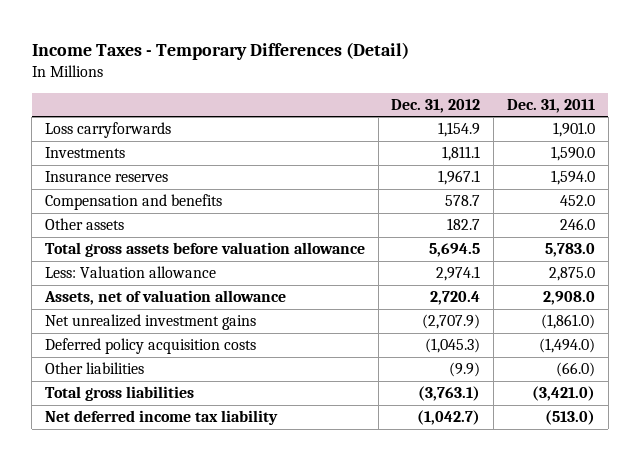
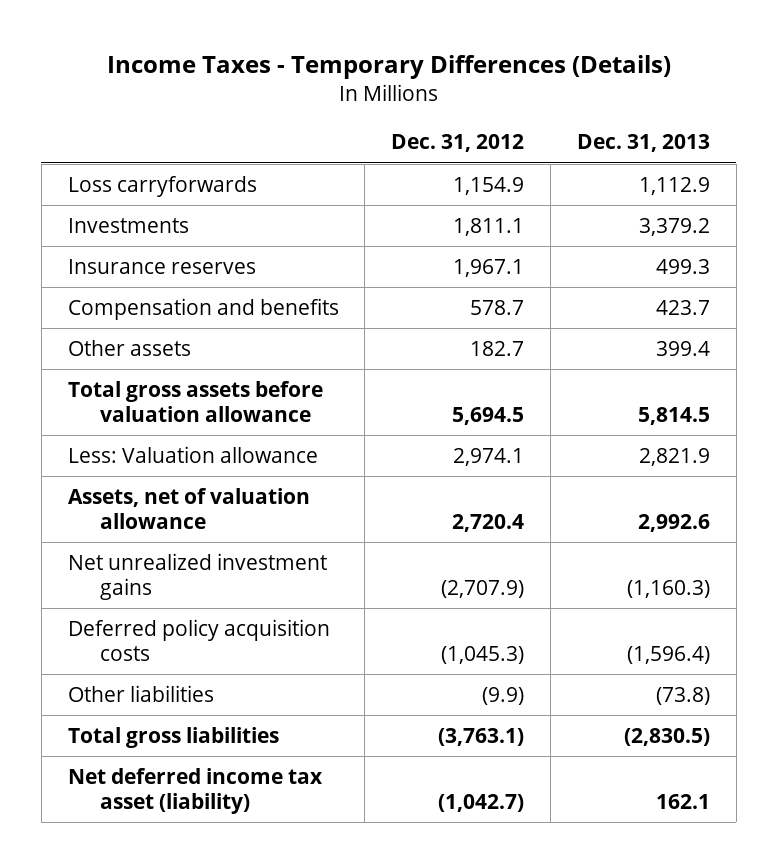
- Income Taxes - Temporary Differences (Detail)
+ Income Taxes - Temporary Differences (Details)
- | Dec. 31, 2012 | Dec. 31, 2011
+ | Dec. 31, 2012 | Dec. 31, 2013
- Net deferred income tax liability | (1,042.7) | (513.0)
+ Net deferred income tax asset (liability) | (1,042.7) | 162.1

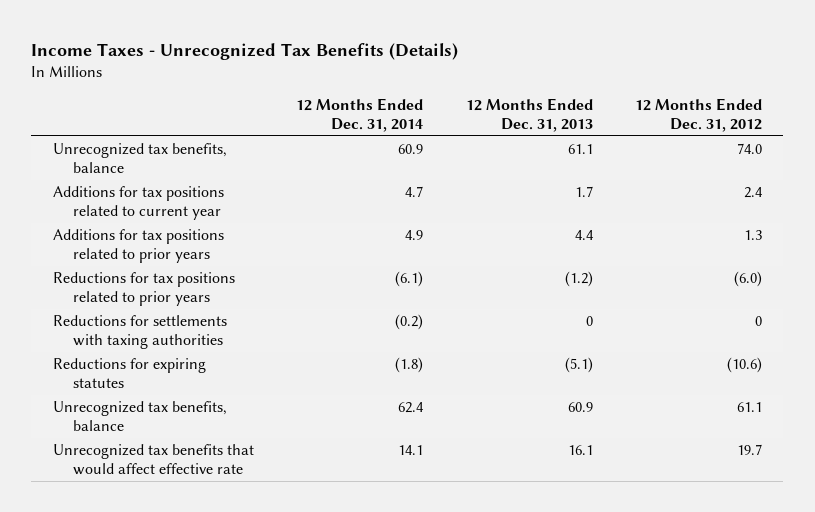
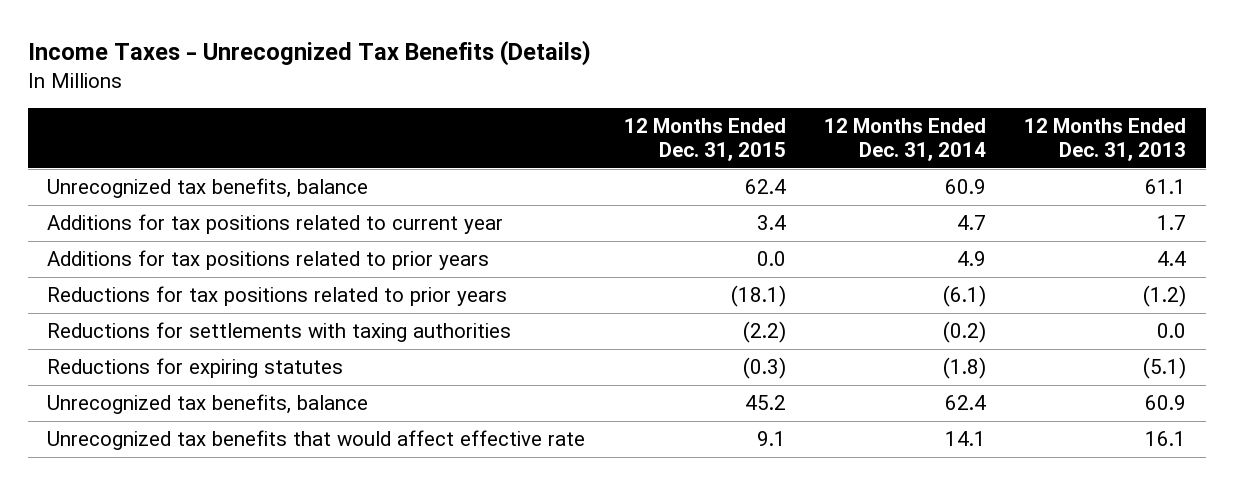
- | 12 Months Ended Dec. 31, 2014 | 12 Months Ended Dec. 31, 2013 | 12 Months Ended Dec. 31, 2012
+ | 12 Months Ended Dec. 31, 2015 | 12 Months Ended Dec. 31, 2014 | 12 Months Ended Dec. 31, 2013
- Reductions for settlements with taxing authorities | (0.2) | 0 | 0
+ Reductions for settlements with taxing authorities | (2.2) | (0.2) | 0.0

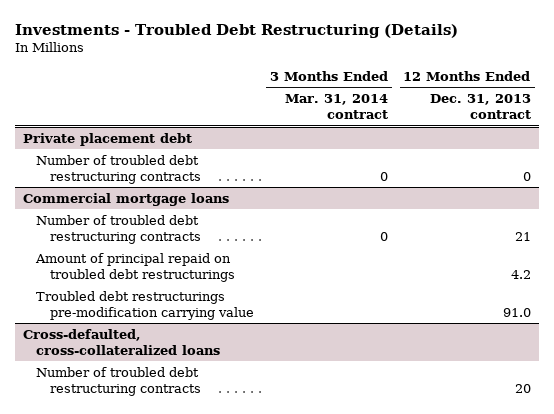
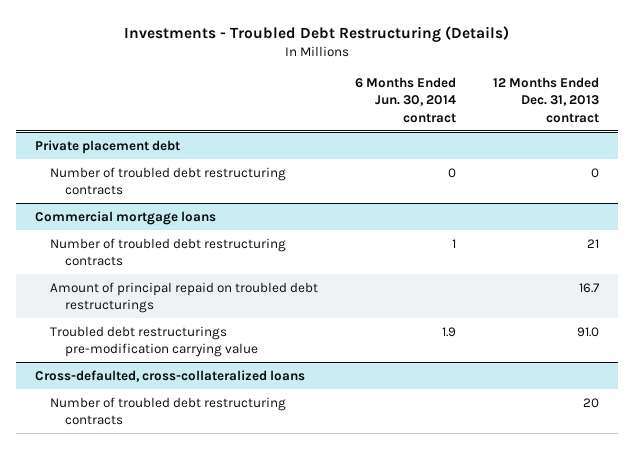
- | 3 Months Ended Mar. 31, 2014 contract | 12 Months Ended Dec. 31, 2013 contract
+ | 6 Months Ended Jun. 30, 2014 contract | 12 Months Ended Dec. 31, 2013 contract
@ Commercial mortgage loans
- Amount of principal repaid on troubled debt restructurings | | 4.2
+ Amount of principal repaid on troubled debt restructurings | | 16.7

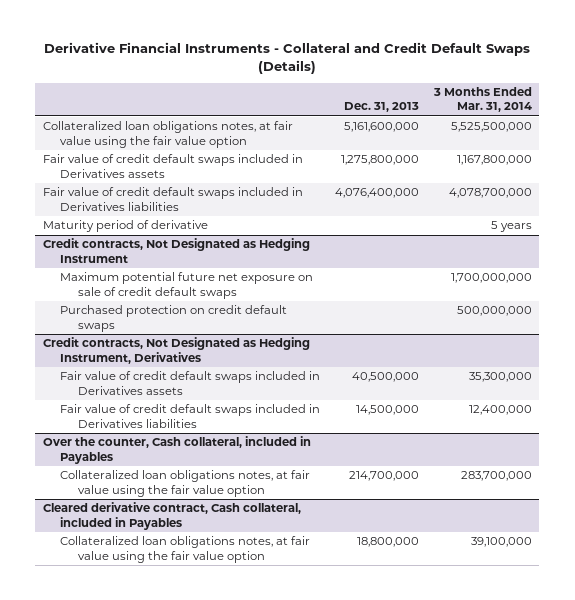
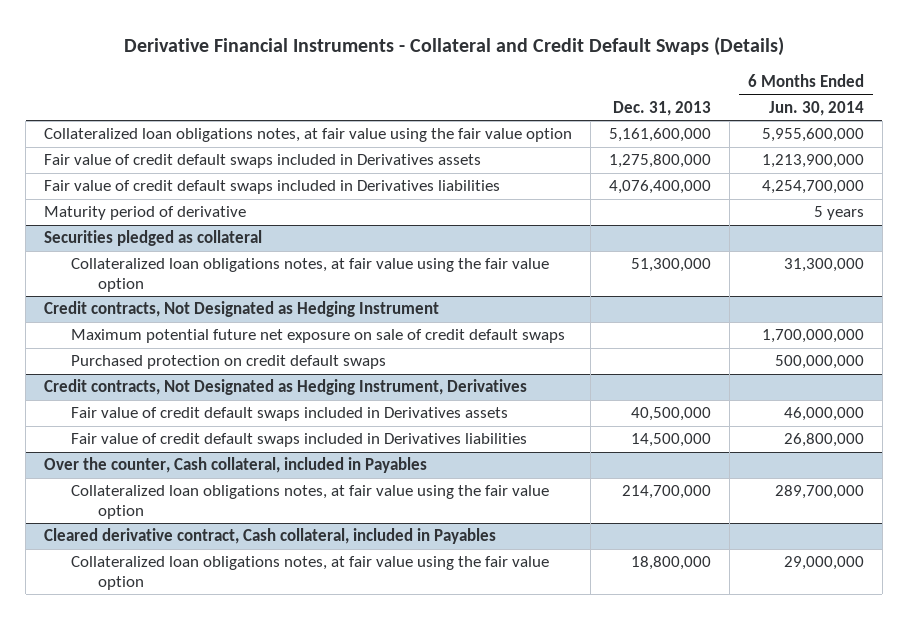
- | Dec. 31, 2013 | 3 Months Ended Mar. 31, 2014
+ | Dec. 31, 2013 | 6 Months Ended Jun. 30, 2014
+ Securities pledged as collateral
+ Collateralized loan obligations notes, at fair value using the fair value option | 51,300,000 | 31,300,000

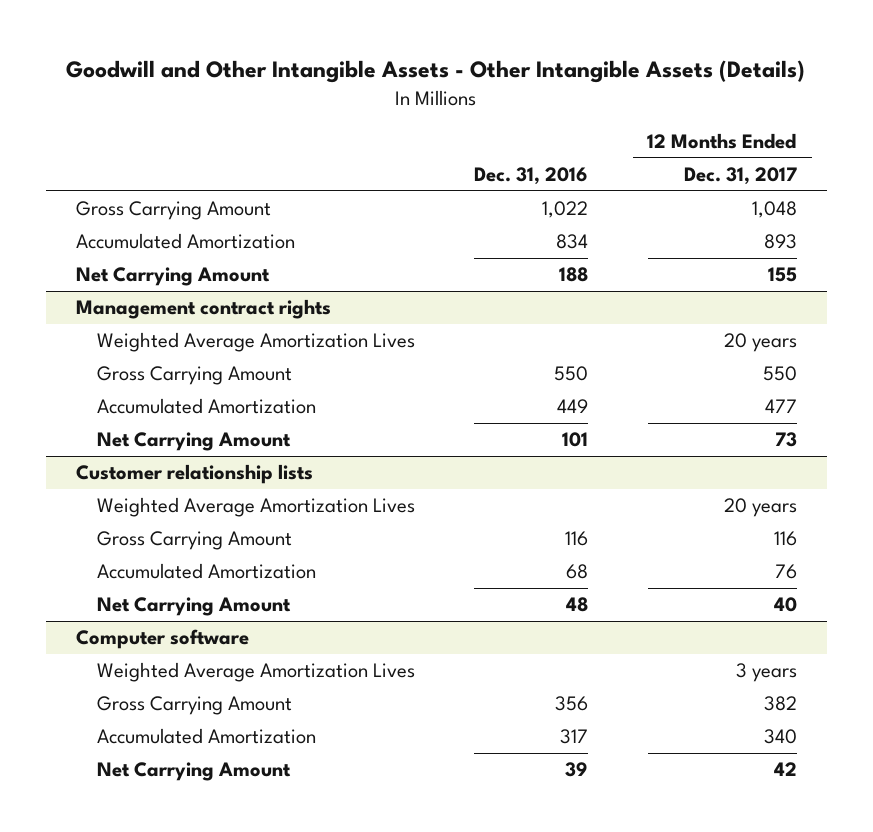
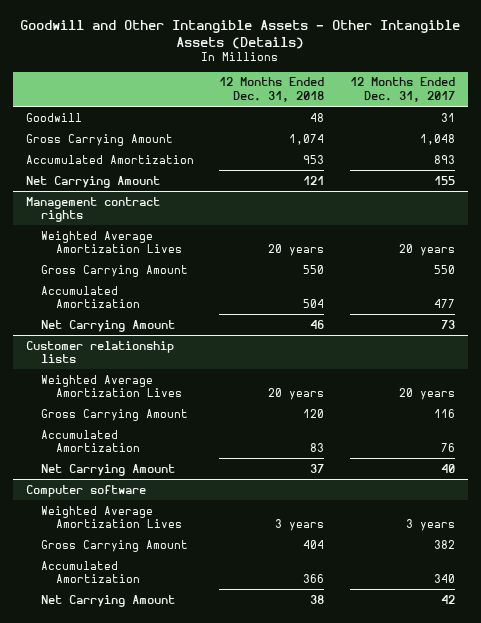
- | Dec. 31, 2016 | 12 Months Ended Dec. 31, 2017
+ | 12 Months Ended Dec. 31, 2018 | 12 Months Ended Dec. 31, 2017
+ Goodwill | 48 | 31

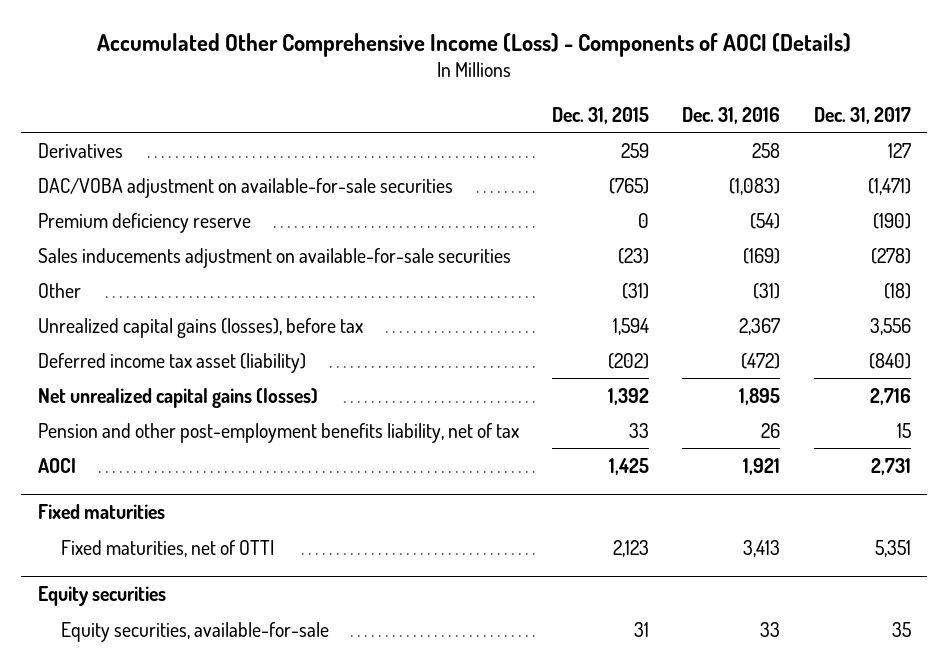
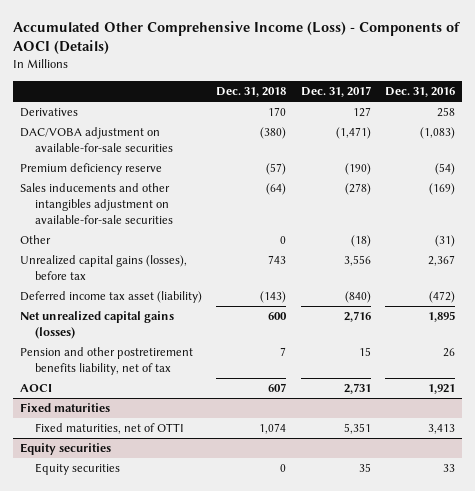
- | Dec. 31, 2015 | Dec. 31, 2016 | Dec. 31, 2017
+ | Dec. 31, 2018 | Dec. 31, 2017 | Dec. 31, 2016
- Sales inducements adjustment on available-for-sale securities | (23) | (169) | (278)
+ Sales inducements and other intangibles adjustment on available-for-sale securities | (64) | (278) | (169)
- Pension and other post-employment benefits liability, net of tax | 33 | 26 | 15
+ Pension and other postretirement benefits liability, net of tax | 7 | 15 | 26
@ Equity securities
- Equity securities, available-for-sale | 31 | 33 | 35
+ Equity securities | 0 | 35 | 33

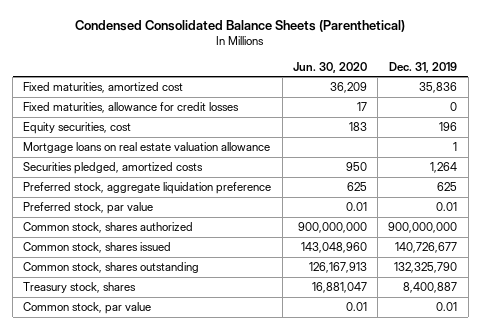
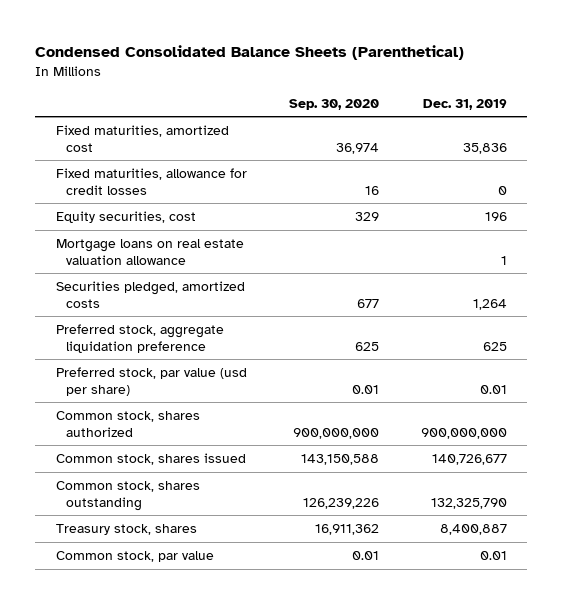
- | Jun. 30, 2020 | Dec. 31, 2019
+ | Sep. 30, 2020 | Dec. 31, 2019
- Preferred stock, par value | 0.01 | 0.01
+ Preferred stock, par value (usd per share) | 0.01 | 0.01

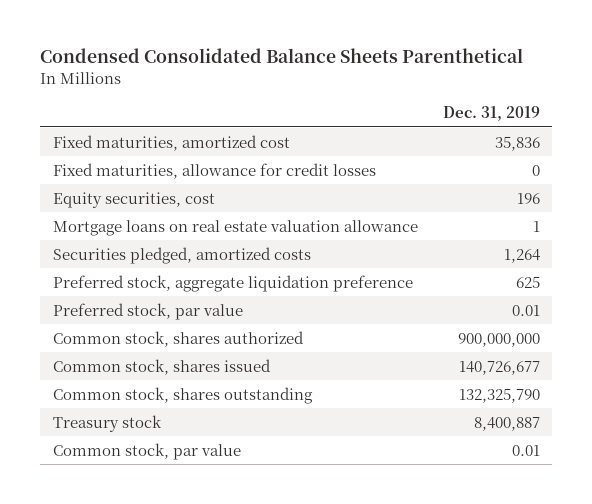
- Condensed Consolidated Balance Sheets (Parenthetical)
+ Condensed Consolidated Balance Sheets Parenthetical
- | Sep. 30, 2020 | Dec. 31, 2019
+ | Dec. 31, 2019
- Preferred stock, par value (usd per share) | 0.01 | 0.01
+ Preferred stock, par value | 0.01
- Treasury stock, shares | 16,911,362 | 8,400,887
+ Treasury stock | 8,400,887

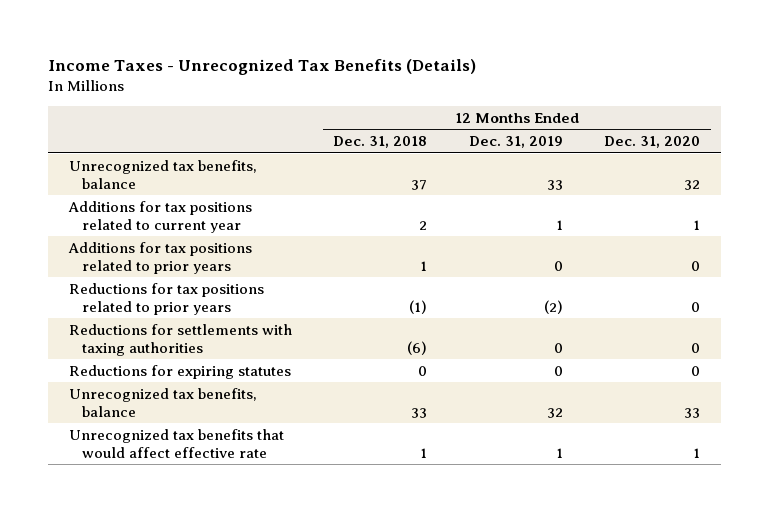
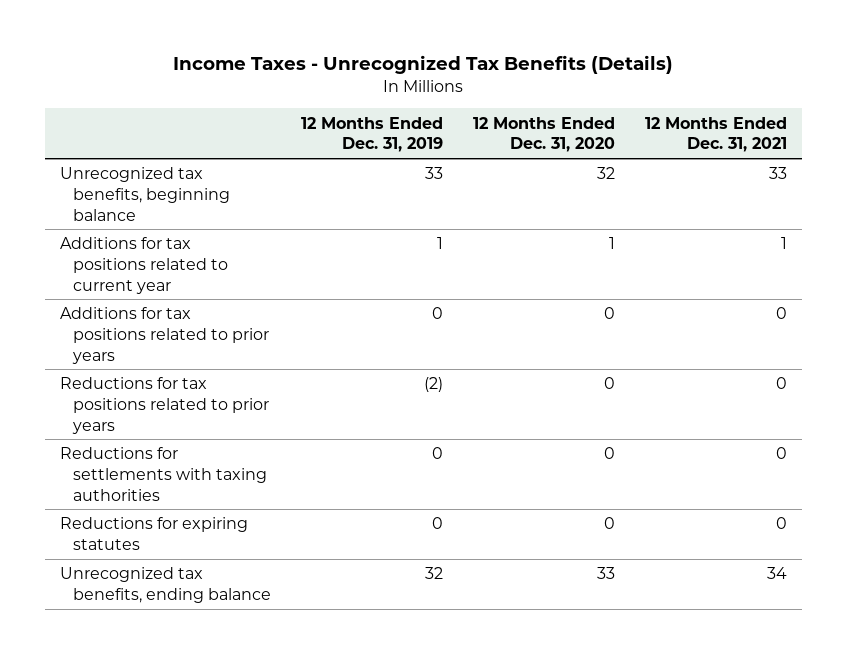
- | 12 Months Ended Dec. 31, 2018 | 12 Months Ended Dec. 31, 2019 | 12 Months Ended Dec. 31, 2020
+ | 12 Months Ended Dec. 31, 2019 | 12 Months Ended Dec. 31, 2020 | 12 Months Ended Dec. 31, 2021
- Unrecognized tax benefits, balance | 37 | 33 | 32
+ Unrecognized tax benefits, beginning balance | 33 | 32 | 33
- Unrecognized tax benefits, balance | 33 | 32 | 33
- Unrecognized tax benefits that would affect effective rate | 1 | 1 | 1
+ Unrecognized tax benefits, ending balance | 32 | 33 | 34

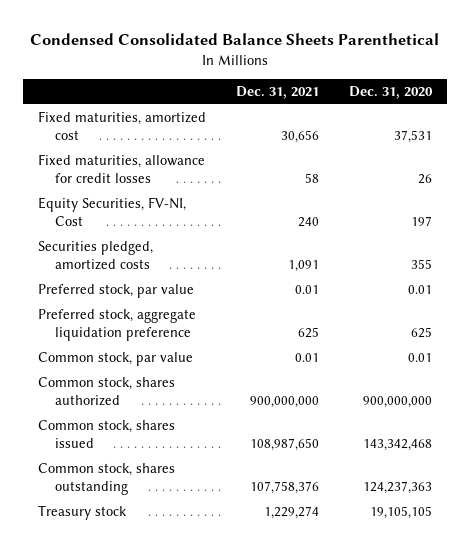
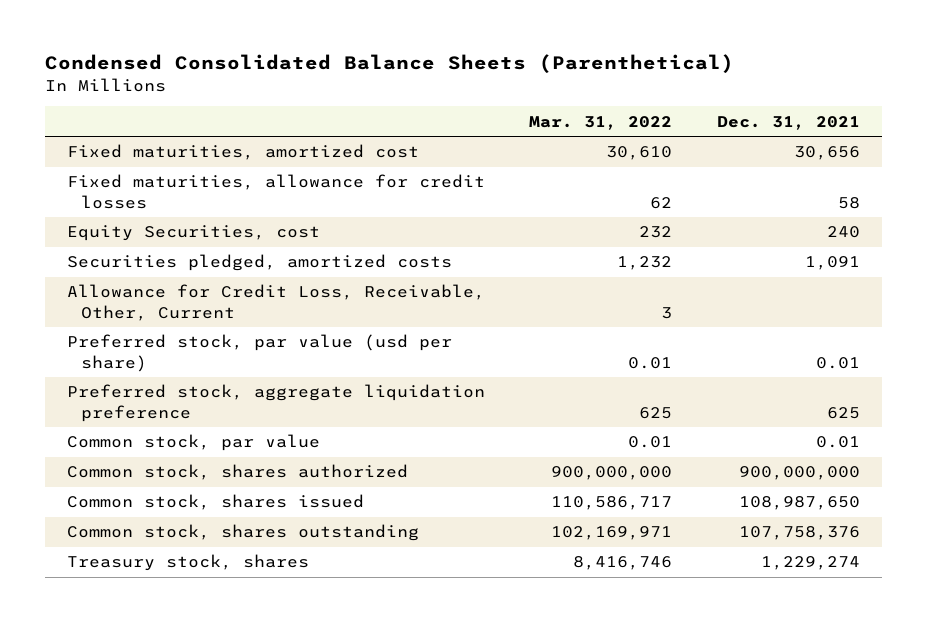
- Condensed Consolidated Balance Sheets Parenthetical
+ Condensed Consolidated Balance Sheets (Parenthetical)
- | Dec. 31, 2021 | Dec. 31, 2020
+ | Mar. 31, 2022 | Dec. 31, 2021
- Equity Securities, FV-NI, Cost | 240 | 197
+ Equity Securities, cost | 232 | 240
- Preferred stock, par value | 0.01 | 0.01
+ Allowance for Credit Loss, Receivable, Other, Current | 3 |
+ Preferred stock, par value (usd per share) | 0.01 | 0.01
- Treasury stock | 1,229,274 | 19,105,105
+ Treasury stock, shares | 8,416,746 | 1,229,274

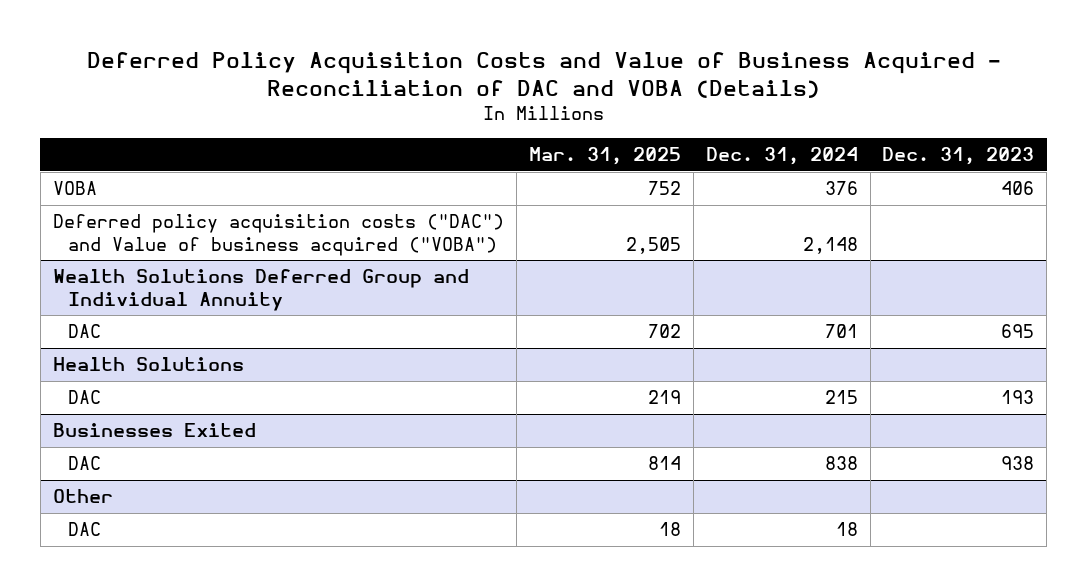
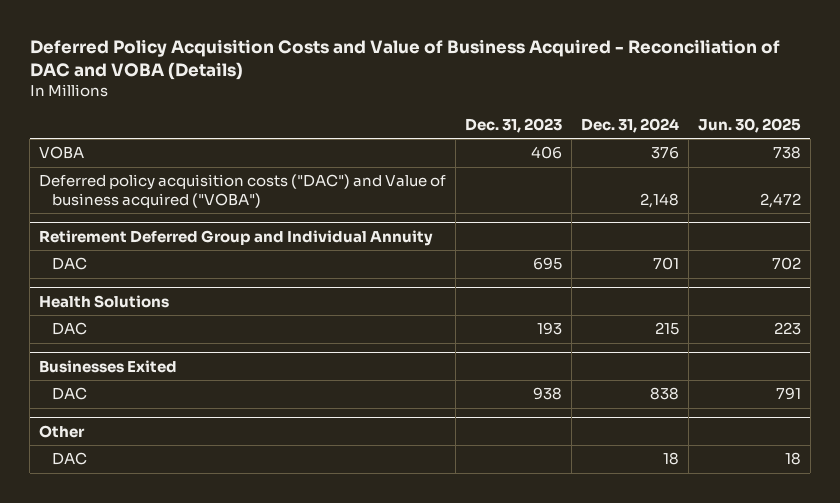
- | Mar. 31, 2025 | Dec. 31, 2024 | Dec. 31, 2023
+ | Dec. 31, 2023 | Dec. 31, 2024 | Jun. 30, 2025
- Wealth Solutions Deferred Group and Individual Annuity
+ Retirement Deferred Group and Individual Annuity

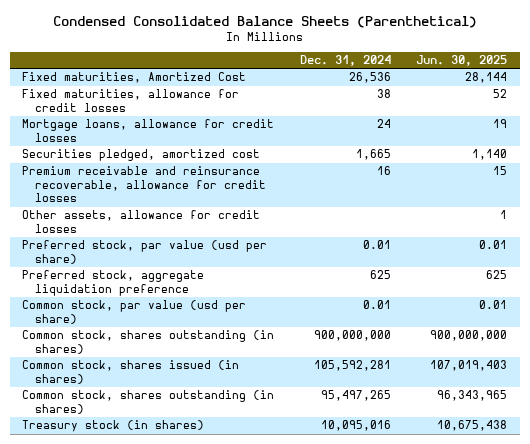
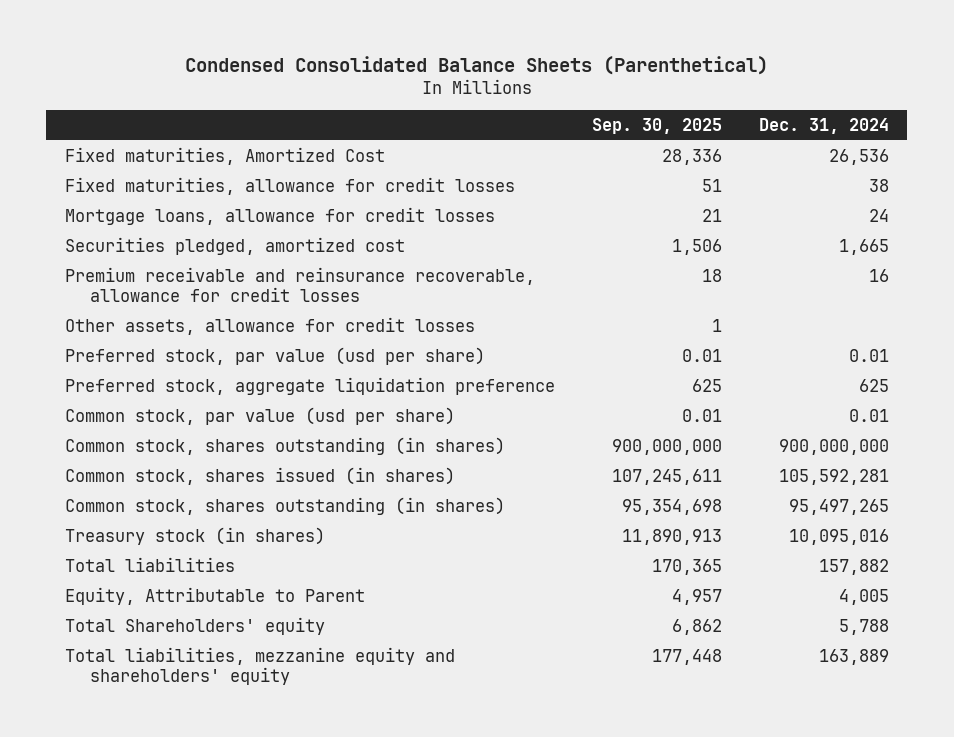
- | Dec. 31, 2024 | Jun. 30, 2025
+ | Sep. 30, 2025 | Dec. 31, 2024
+ Total liabilities | 170,365 | 157,882
+ Equity, Attributable to Parent | 4,957 | 4,005
+ Total Shareholders' equity | 6,862 | 5,788
+ Total liabilities, mezzanine equity and shareholders' equity | 177,448 | 163,889

